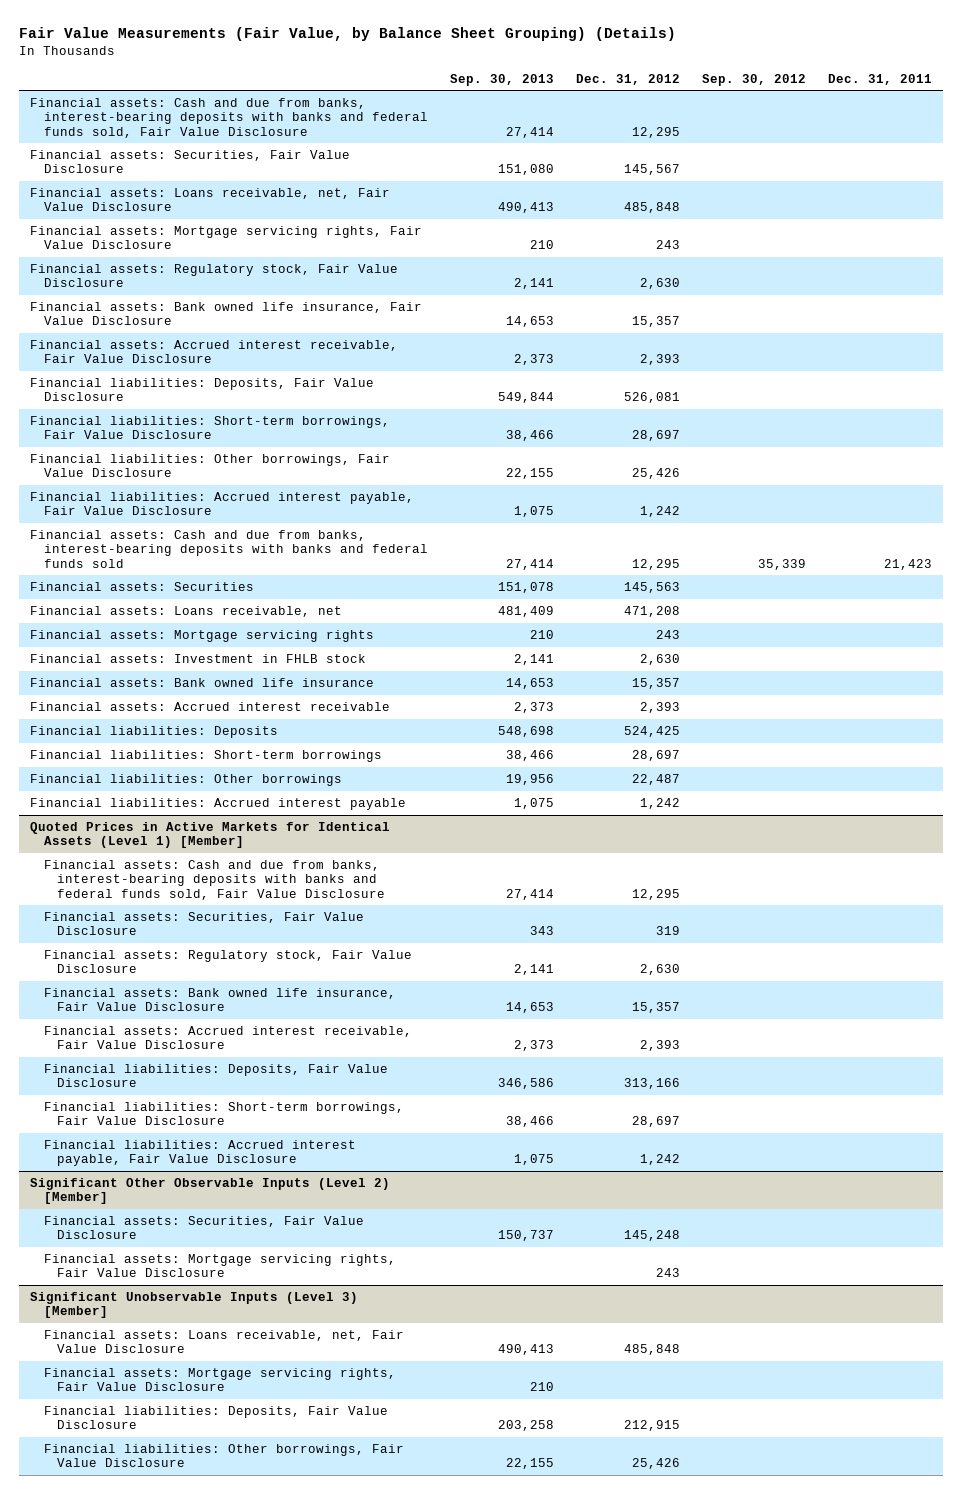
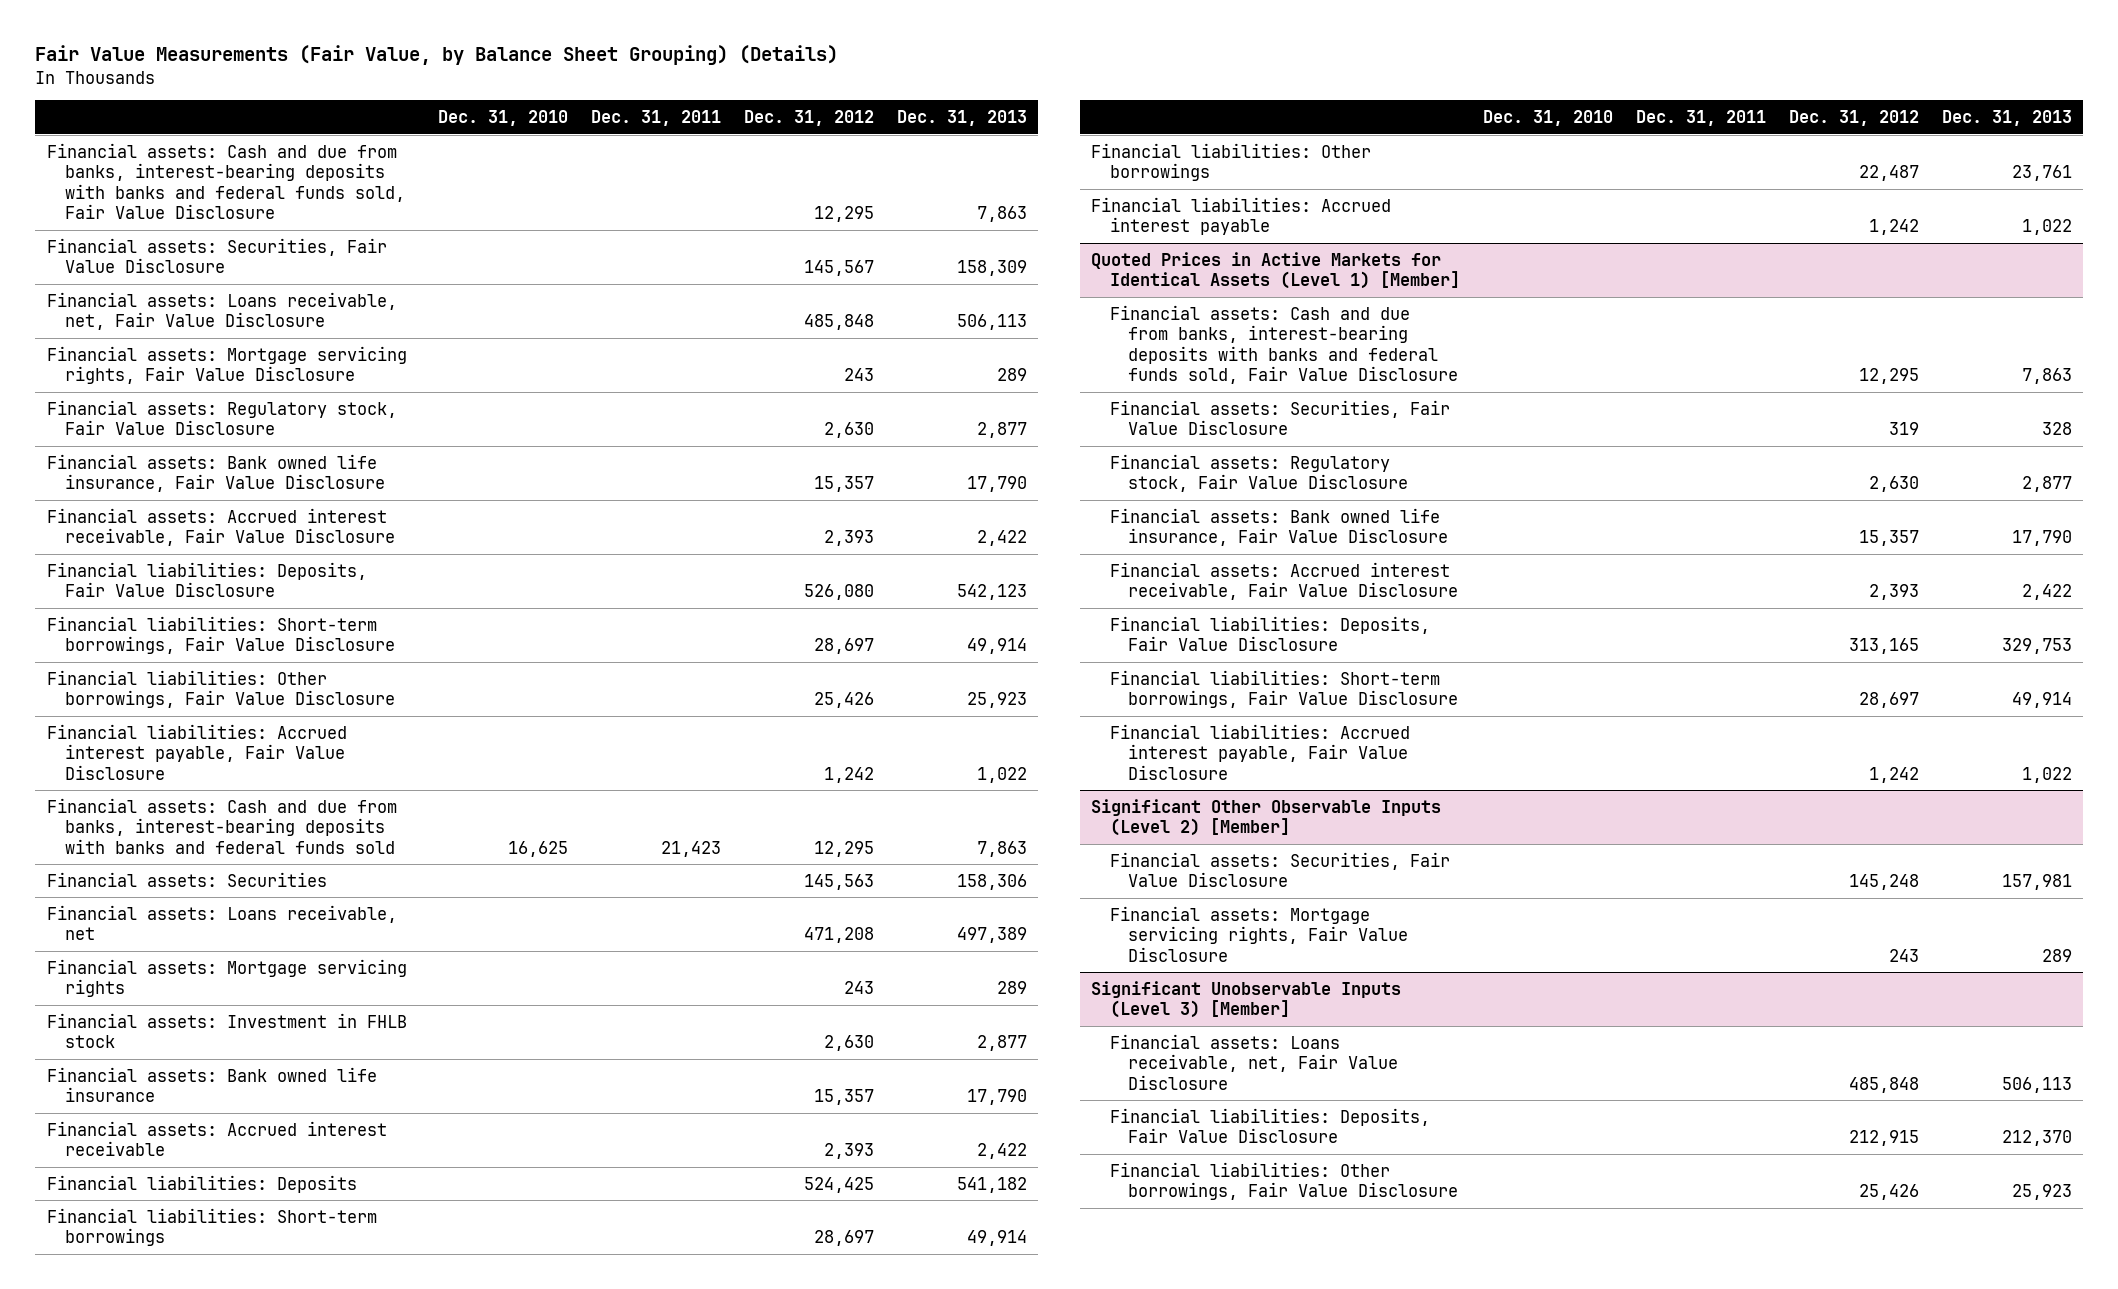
- | Sep. 30, 2013 | Dec. 31, 2012 | Sep. 30, 2012 | Dec. 31, 2011
+ | Dec. 31, 2010 | Dec. 31, 2011 | Dec. 31, 2012 | Dec. 31, 2013
- Financial liabilities: Deposits, Fair Value Disclosure | 549,844 | 526,081 | |
+ Financial liabilities: Deposits, Fair Value Disclosure | | | 526,080 | 542,123
@ Quoted Prices in Active Markets for Identical Assets (Level 1) [Member]
- Financial liabilities: Deposits, Fair Value Disclosure | 346,586 | 313,166 | |
+ Financial liabilities: Deposits, Fair Value Disclosure | | | 313,165 | 329,753
@ Significant Unobservable Inputs (Level 3) [Member]
- Financial assets: Mortgage servicing rights, Fair Value Disclosure | 210 | | |

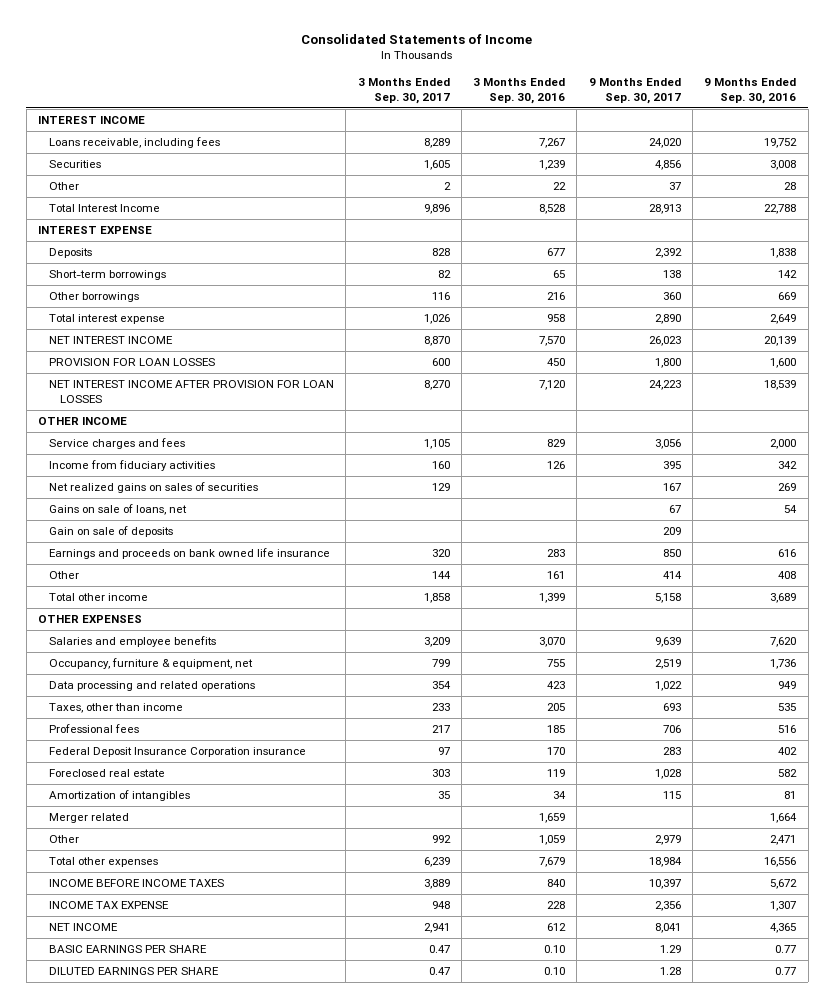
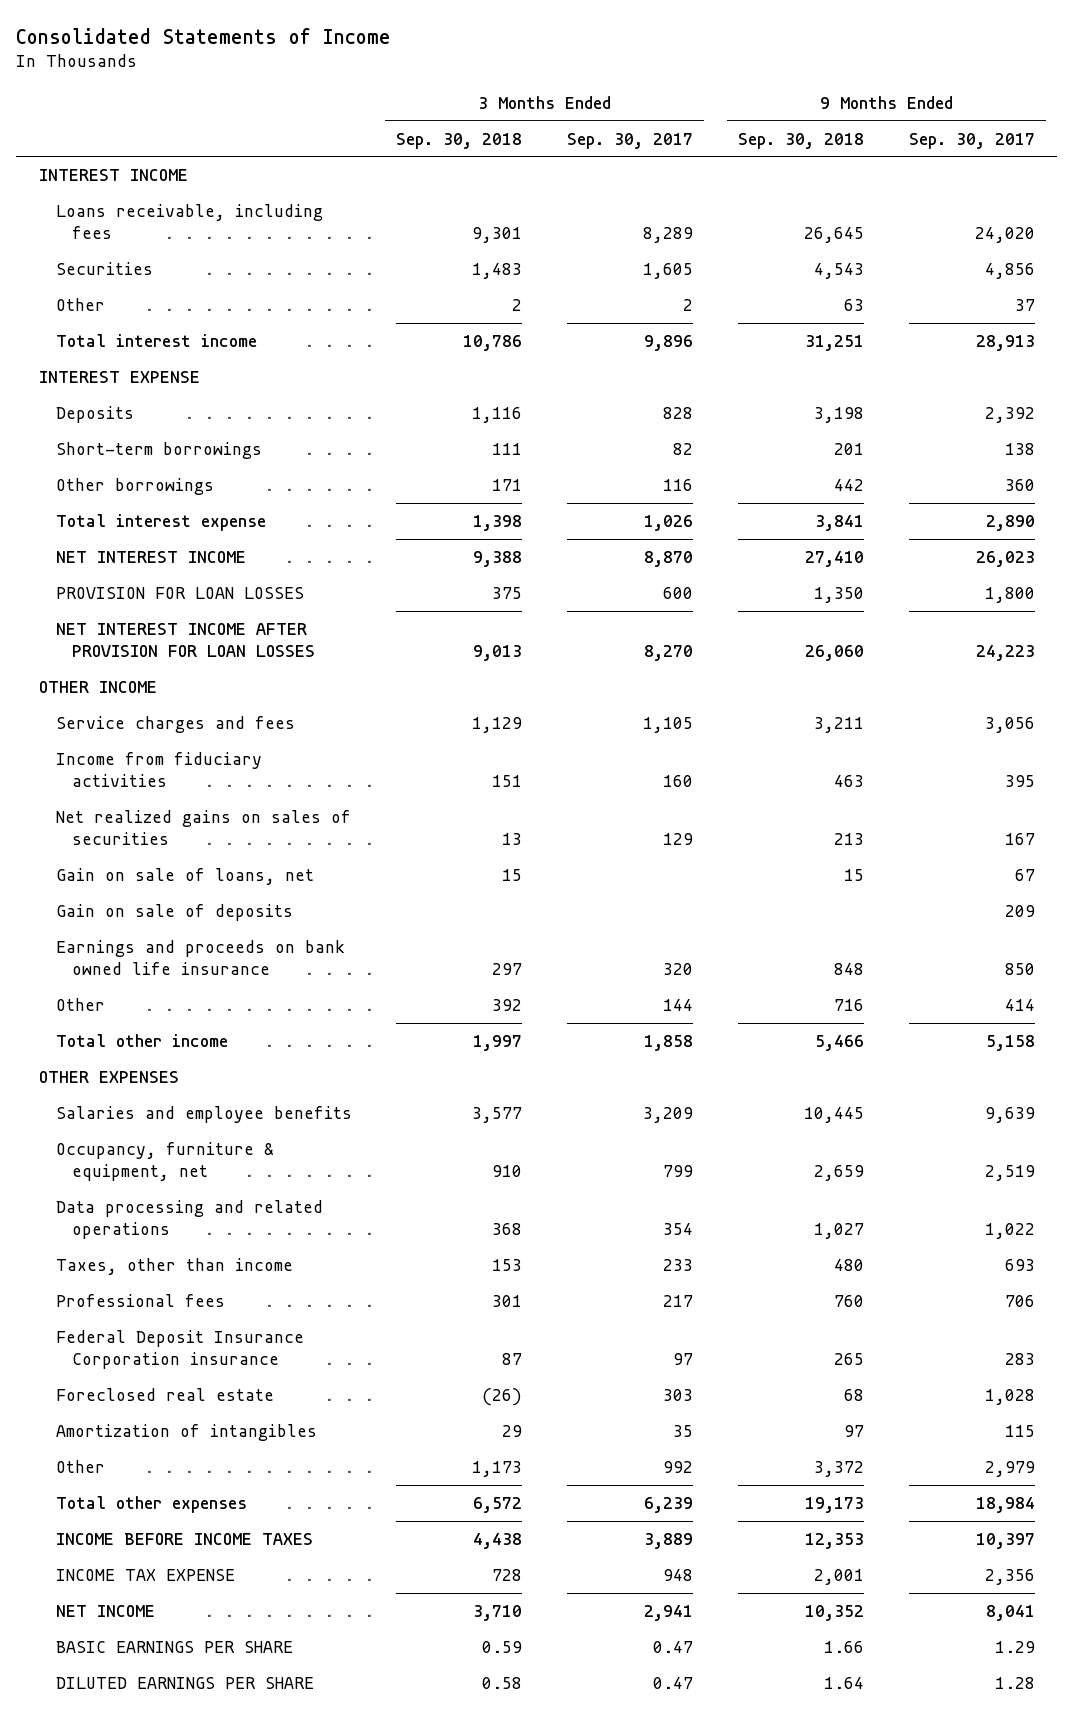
- | 3 Months Ended Sep. 30, 2017 | 3 Months Ended Sep. 30, 2016 | 9 Months Ended Sep. 30, 2017 | 9 Months Ended Sep. 30, 2016
+ | 3 Months Ended Sep. 30, 2018 | 3 Months Ended Sep. 30, 2017 | 9 Months Ended Sep. 30, 2018 | 9 Months Ended Sep. 30, 2017
- Total Interest Income | 9,896 | 8,528 | 28,913 | 22,788
+ Total interest income | 10,786 | 9,896 | 31,251 | 28,913
- Gains on sale of loans, net | | | 67 | 54
+ Gain on sale of loans, net | 15 | | 15 | 67
- Merger related | | 1,659 | | 1,664

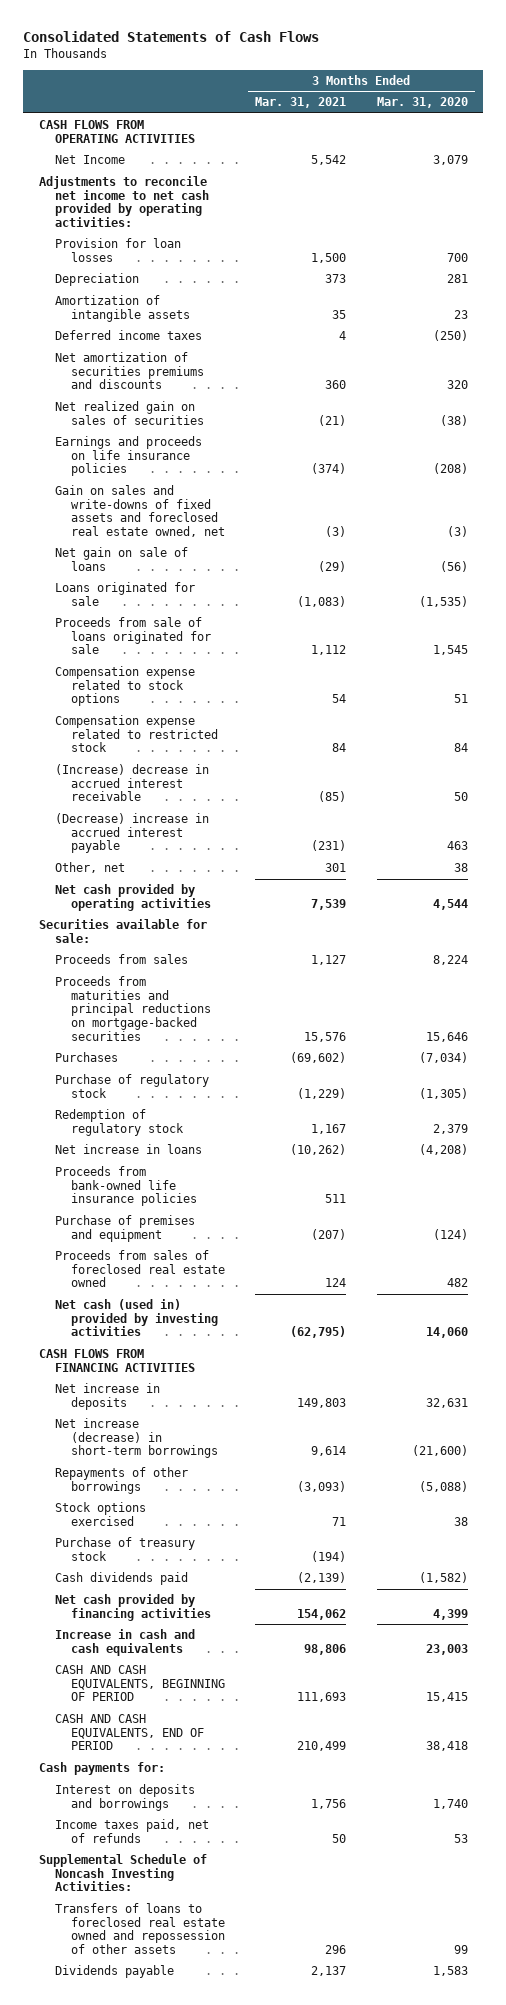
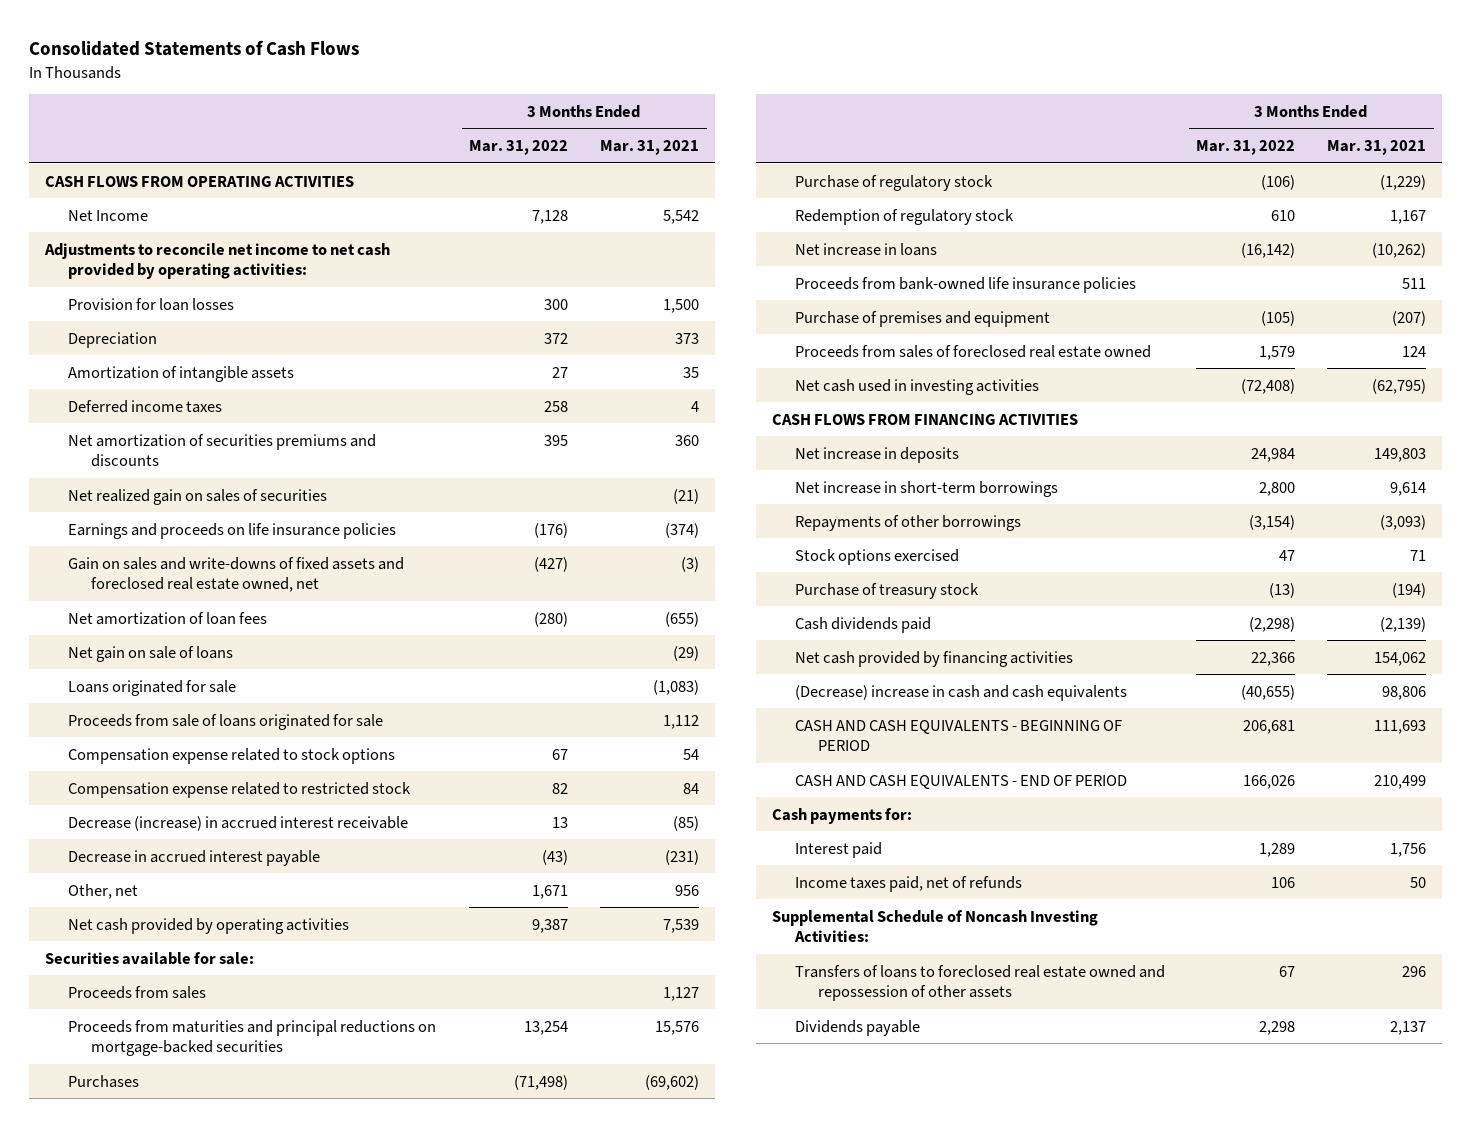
- | 3 Months Ended Mar. 31, 2021 | 3 Months Ended Mar. 31, 2020
+ | 3 Months Ended Mar. 31, 2022 | 3 Months Ended Mar. 31, 2021
+ Net amortization of loan fees | (280) | (655)
- (Increase) decrease in accrued interest receivable | (85) | 50
- (Decrease) increase in accrued interest payable | (231) | 463
- Other, net | 301 | 38
+ Decrease (increase) in accrued interest receivable | 13 | (85)
+ Decrease in accrued interest payable | (43) | (231)
+ Other, net | 1,671 | 956
- Net cash (used in) provided by investing activities | (62,795) | 14,060
+ Net cash used in investing activities | (72,408) | (62,795)
- Net increase (decrease) in short-term borrowings | 9,614 | (21,600)
+ Net increase in short-term borrowings | 2,800 | 9,614
- Increase in cash and cash equivalents | 98,806 | 23,003
- CASH AND CASH EQUIVALENTS, BEGINNING OF PERIOD | 111,693 | 15,415
- CASH AND CASH EQUIVALENTS, END OF PERIOD | 210,499 | 38,418
+ (Decrease) increase in cash and cash equivalents | (40,655) | 98,806
+ CASH AND CASH EQUIVALENTS - BEGINNING OF PERIOD | 206,681 | 111,693
+ CASH AND CASH EQUIVALENTS - END OF PERIOD | 166,026 | 210,499
- Interest on deposits and borrowings | 1,756 | 1,740
+ Interest paid | 1,289 | 1,756

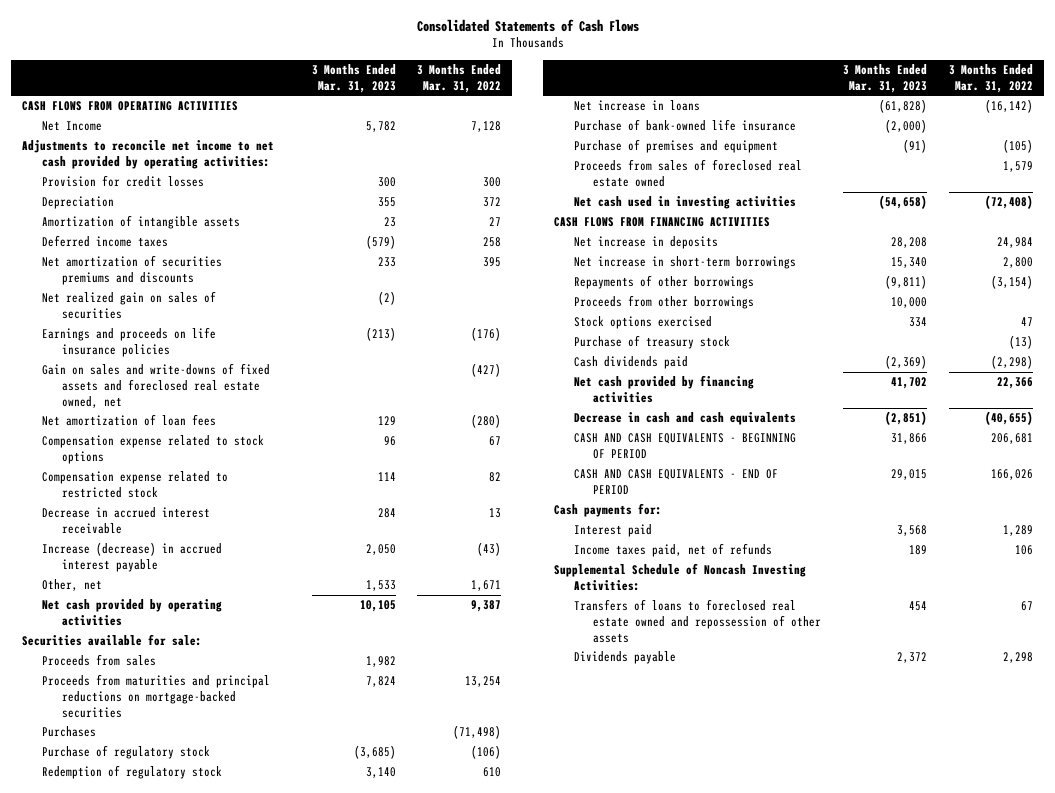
- | 3 Months Ended Mar. 31, 2022 | 3 Months Ended Mar. 31, 2021
+ | 3 Months Ended Mar. 31, 2023 | 3 Months Ended Mar. 31, 2022
- Provision for loan losses | 300 | 1,500
+ Provision for credit losses | 300 | 300
- Net gain on sale of loans | | (29)
- Loans originated for sale | | (1,083)
- Proceeds from sale of loans originated for sale | | 1,112
- Decrease (increase) in accrued interest receivable | 13 | (85)
- Decrease in accrued interest payable | (43) | (231)
+ Decrease in accrued interest receivable | 284 | 13
+ Increase (decrease) in accrued interest payable | 2,050 | (43)
- Proceeds from bank-owned life insurance policies | | 511
+ Purchase of bank-owned life insurance | (2,000) |
+ Proceeds from other borrowings | 10,000 |
- (Decrease) increase in cash and cash equivalents | (40,655) | 98,806
+ Decrease in cash and cash equivalents | (2,851) | (40,655)

